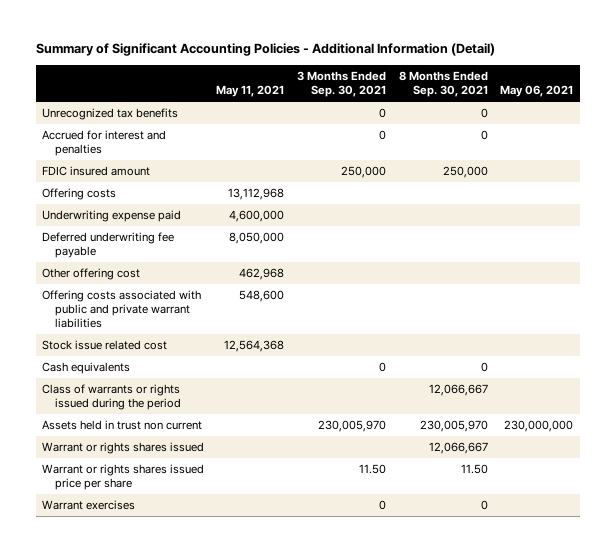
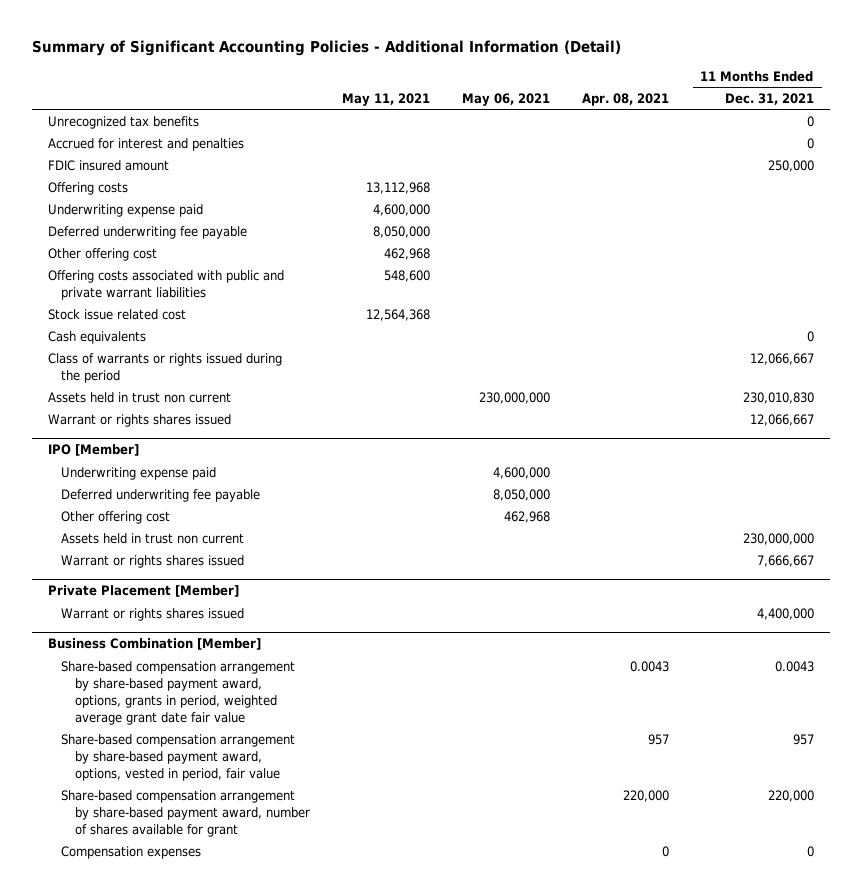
- | May 11, 2021 | 3 Months Ended Sep. 30, 2021 | 8 Months Ended Sep. 30, 2021 | May 06, 2021
+ | May 11, 2021 | May 06, 2021 | Apr. 08, 2021 | 11 Months Ended Dec. 31, 2021
- Warrant or rights shares issued price per share | | 11.50 | 11.50 |
- Warrant exercises | | 0 | 0 |
+ IPO [Member]
+ Underwriting expense paid | | 4,600,000 | |
+ Deferred underwriting fee payable | | 8,050,000 | |
+ Other offering cost | | 462,968 | |
+ Assets held in trust non current | | | | 230,000,000
+ Warrant or rights shares issued | | | | 7,666,667
+ Private Placement [Member]
+ Warrant or rights shares issued | | | | 4,400,000
+ Business Combination [Member]
+ Share-based compensation arrangement by share-based payment award, options, grants in period, weighted average grant date fair value | | | 0.0043 | 0.0043
+ Share-based compensation arrangement by share-based payment award, options, vested in period, fair value | | | 957 | 957
+ Share-based compensation arrangement by share-based payment award, number of shares available for grant | | | 220,000 | 220,000
+ Compensation expenses | | | 0 | 0

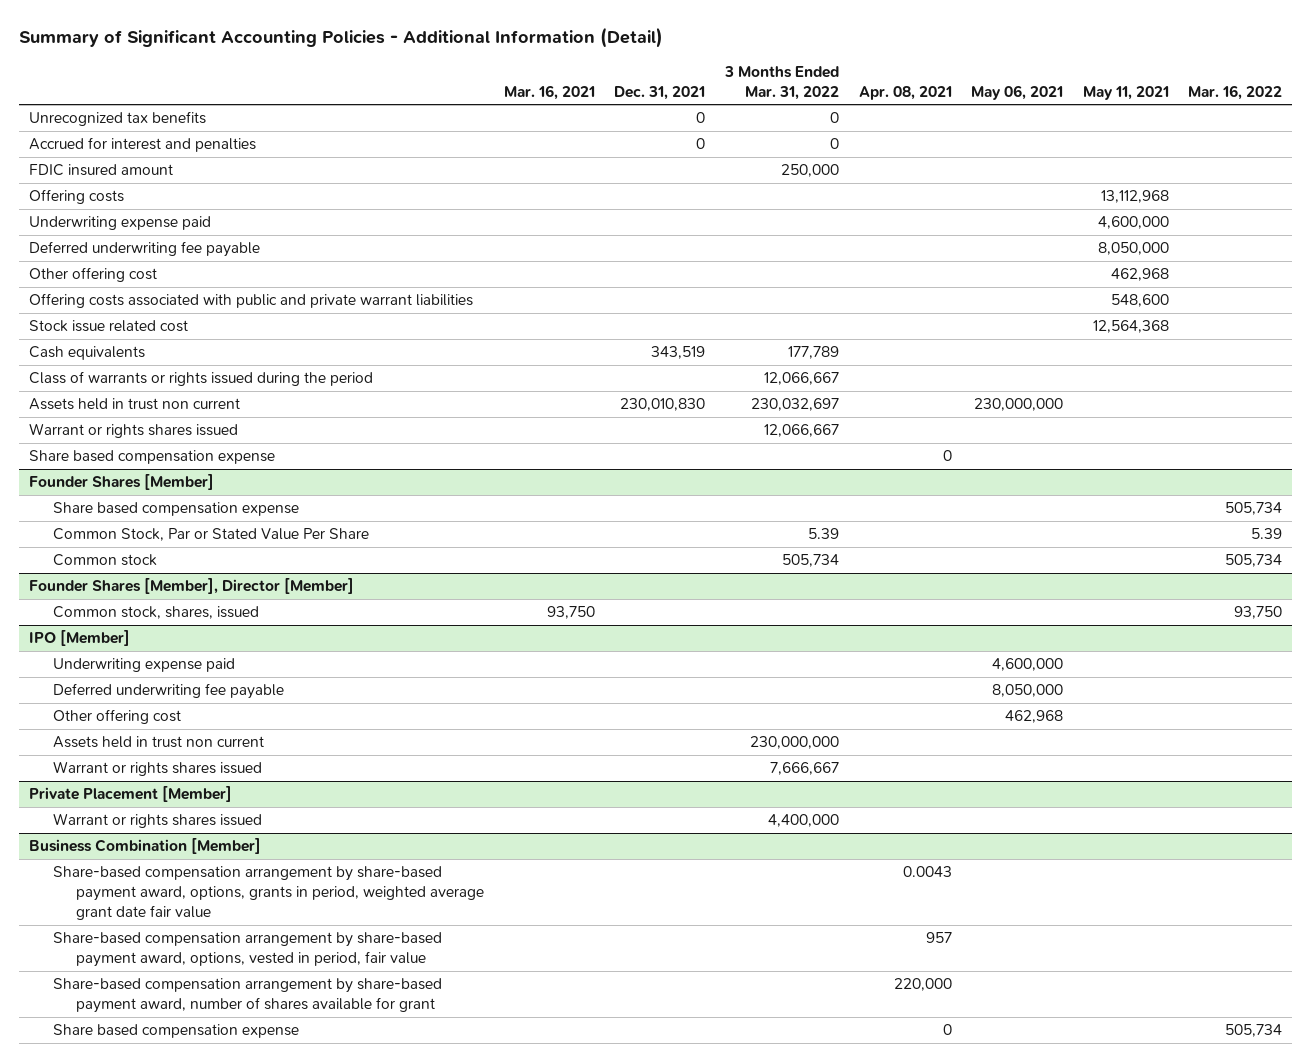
- | May 11, 2021 | May 06, 2021 | Apr. 08, 2021 | 11 Months Ended Dec. 31, 2021
+ | Mar. 16, 2021 | Dec. 31, 2021 | 3 Months Ended Mar. 31, 2022 | Apr. 08, 2021 | May 06, 2021 | May 11, 2021 | Mar. 16, 2022
+ Share based compensation expense | | | | 0 | | |
+ Founder Shares [Member]
+ Share based compensation expense | | | | | | | 505,734
+ Common Stock, Par or Stated Value Per Share | | | 5.39 | | | | 5.39
+ Common stock | | | 505,734 | | | | 505,734
+ Founder Shares [Member], Director [Member]
+ Common stock, shares, issued | 93,750 | | | | | | 93,750
@ Business Combination [Member]
- Compensation expenses | | | 0 | 0
+ Share based compensation expense | | | | 0 | | | 505,734

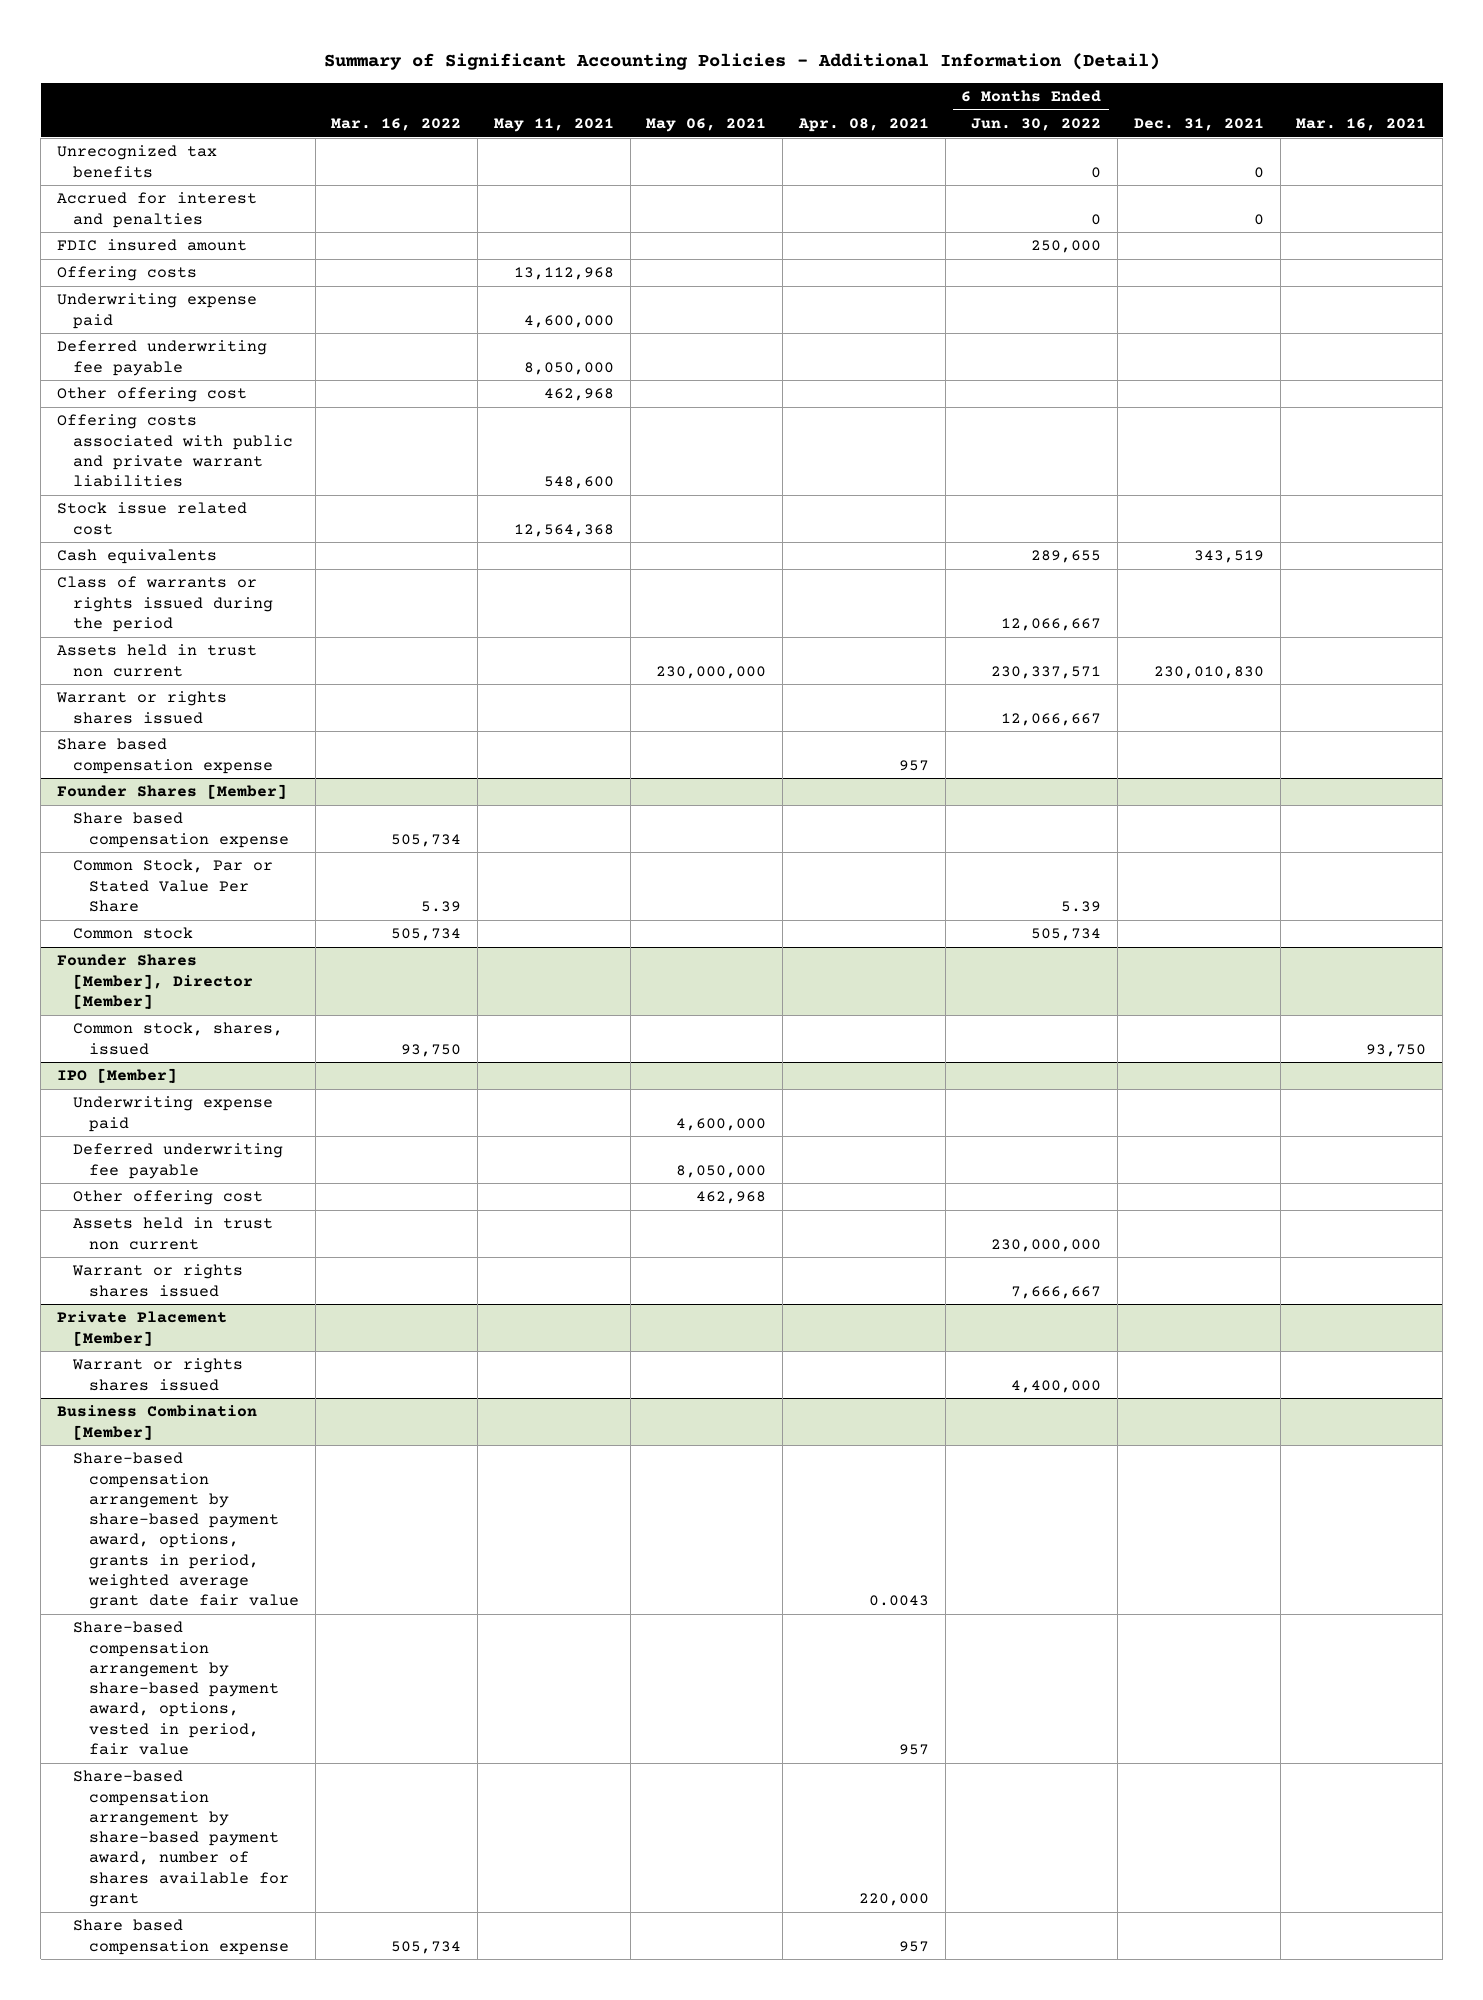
- | Mar. 16, 2021 | Dec. 31, 2021 | 3 Months Ended Mar. 31, 2022 | Apr. 08, 2021 | May 06, 2021 | May 11, 2021 | Mar. 16, 2022
+ | Mar. 16, 2022 | May 11, 2021 | May 06, 2021 | Apr. 08, 2021 | 6 Months Ended Jun. 30, 2022 | Dec. 31, 2021 | Mar. 16, 2021
- Share based compensation expense | | | | 0 | | |
+ Share based compensation expense | | | | 957 | | |
@ Business Combination [Member]
- Share based compensation expense | | | | 0 | | | 505,734
+ Share based compensation expense | 505,734 | | | 957 | | |

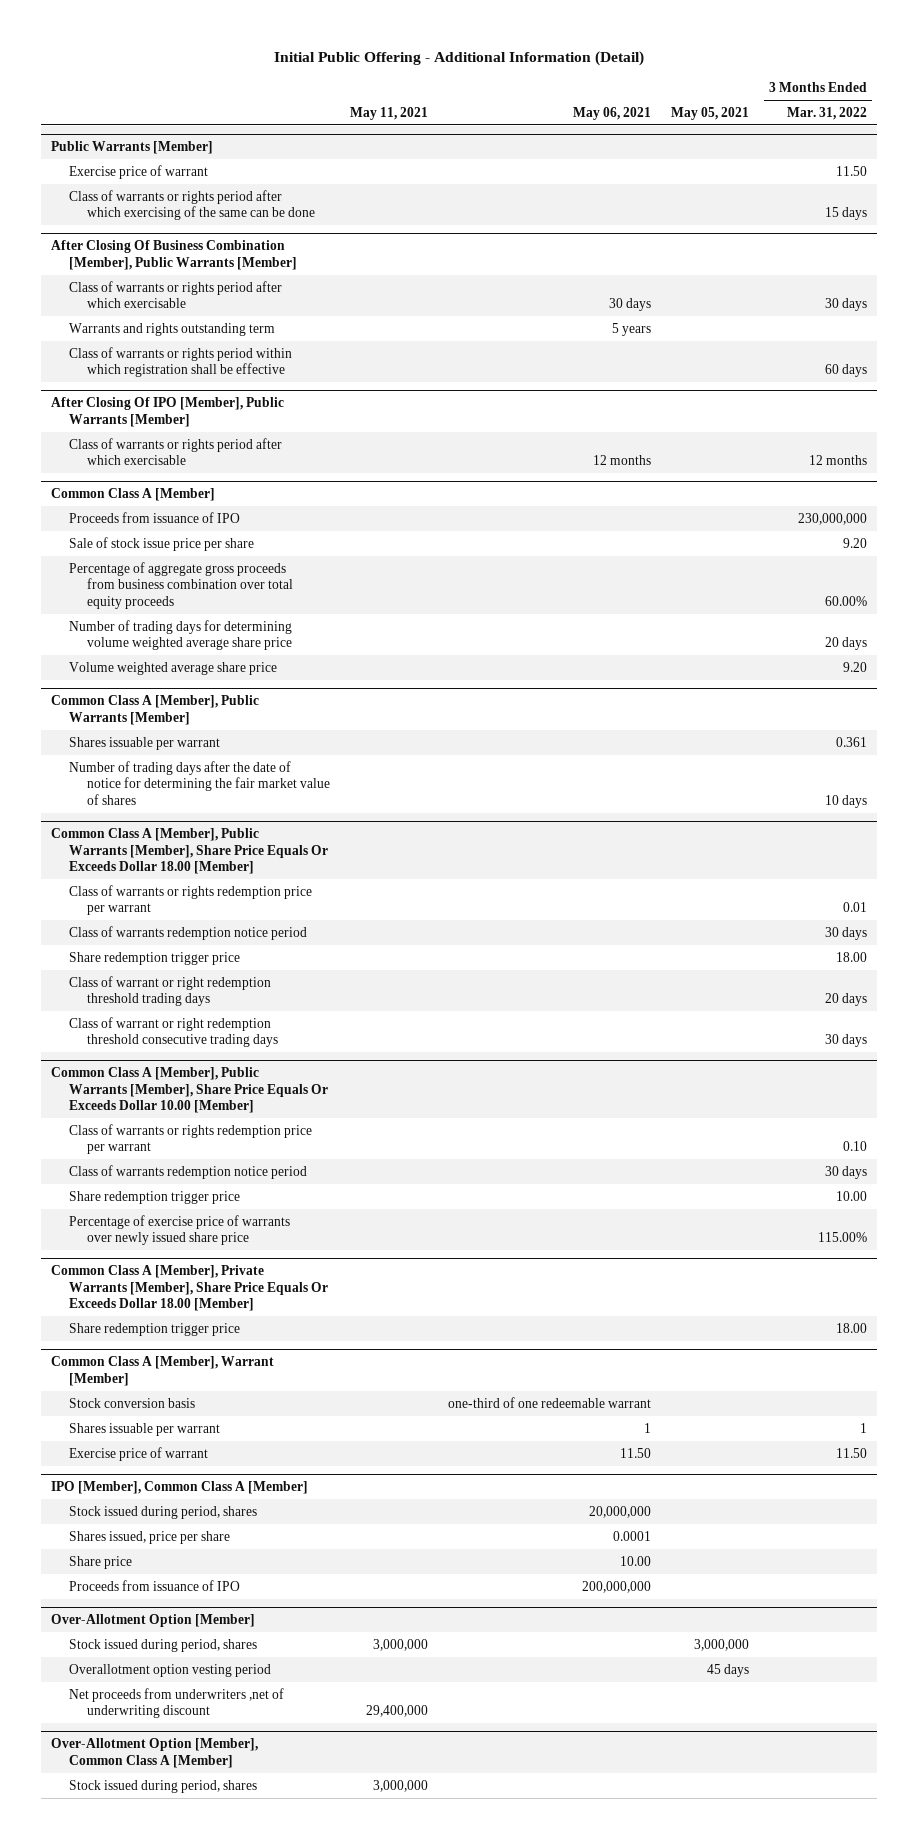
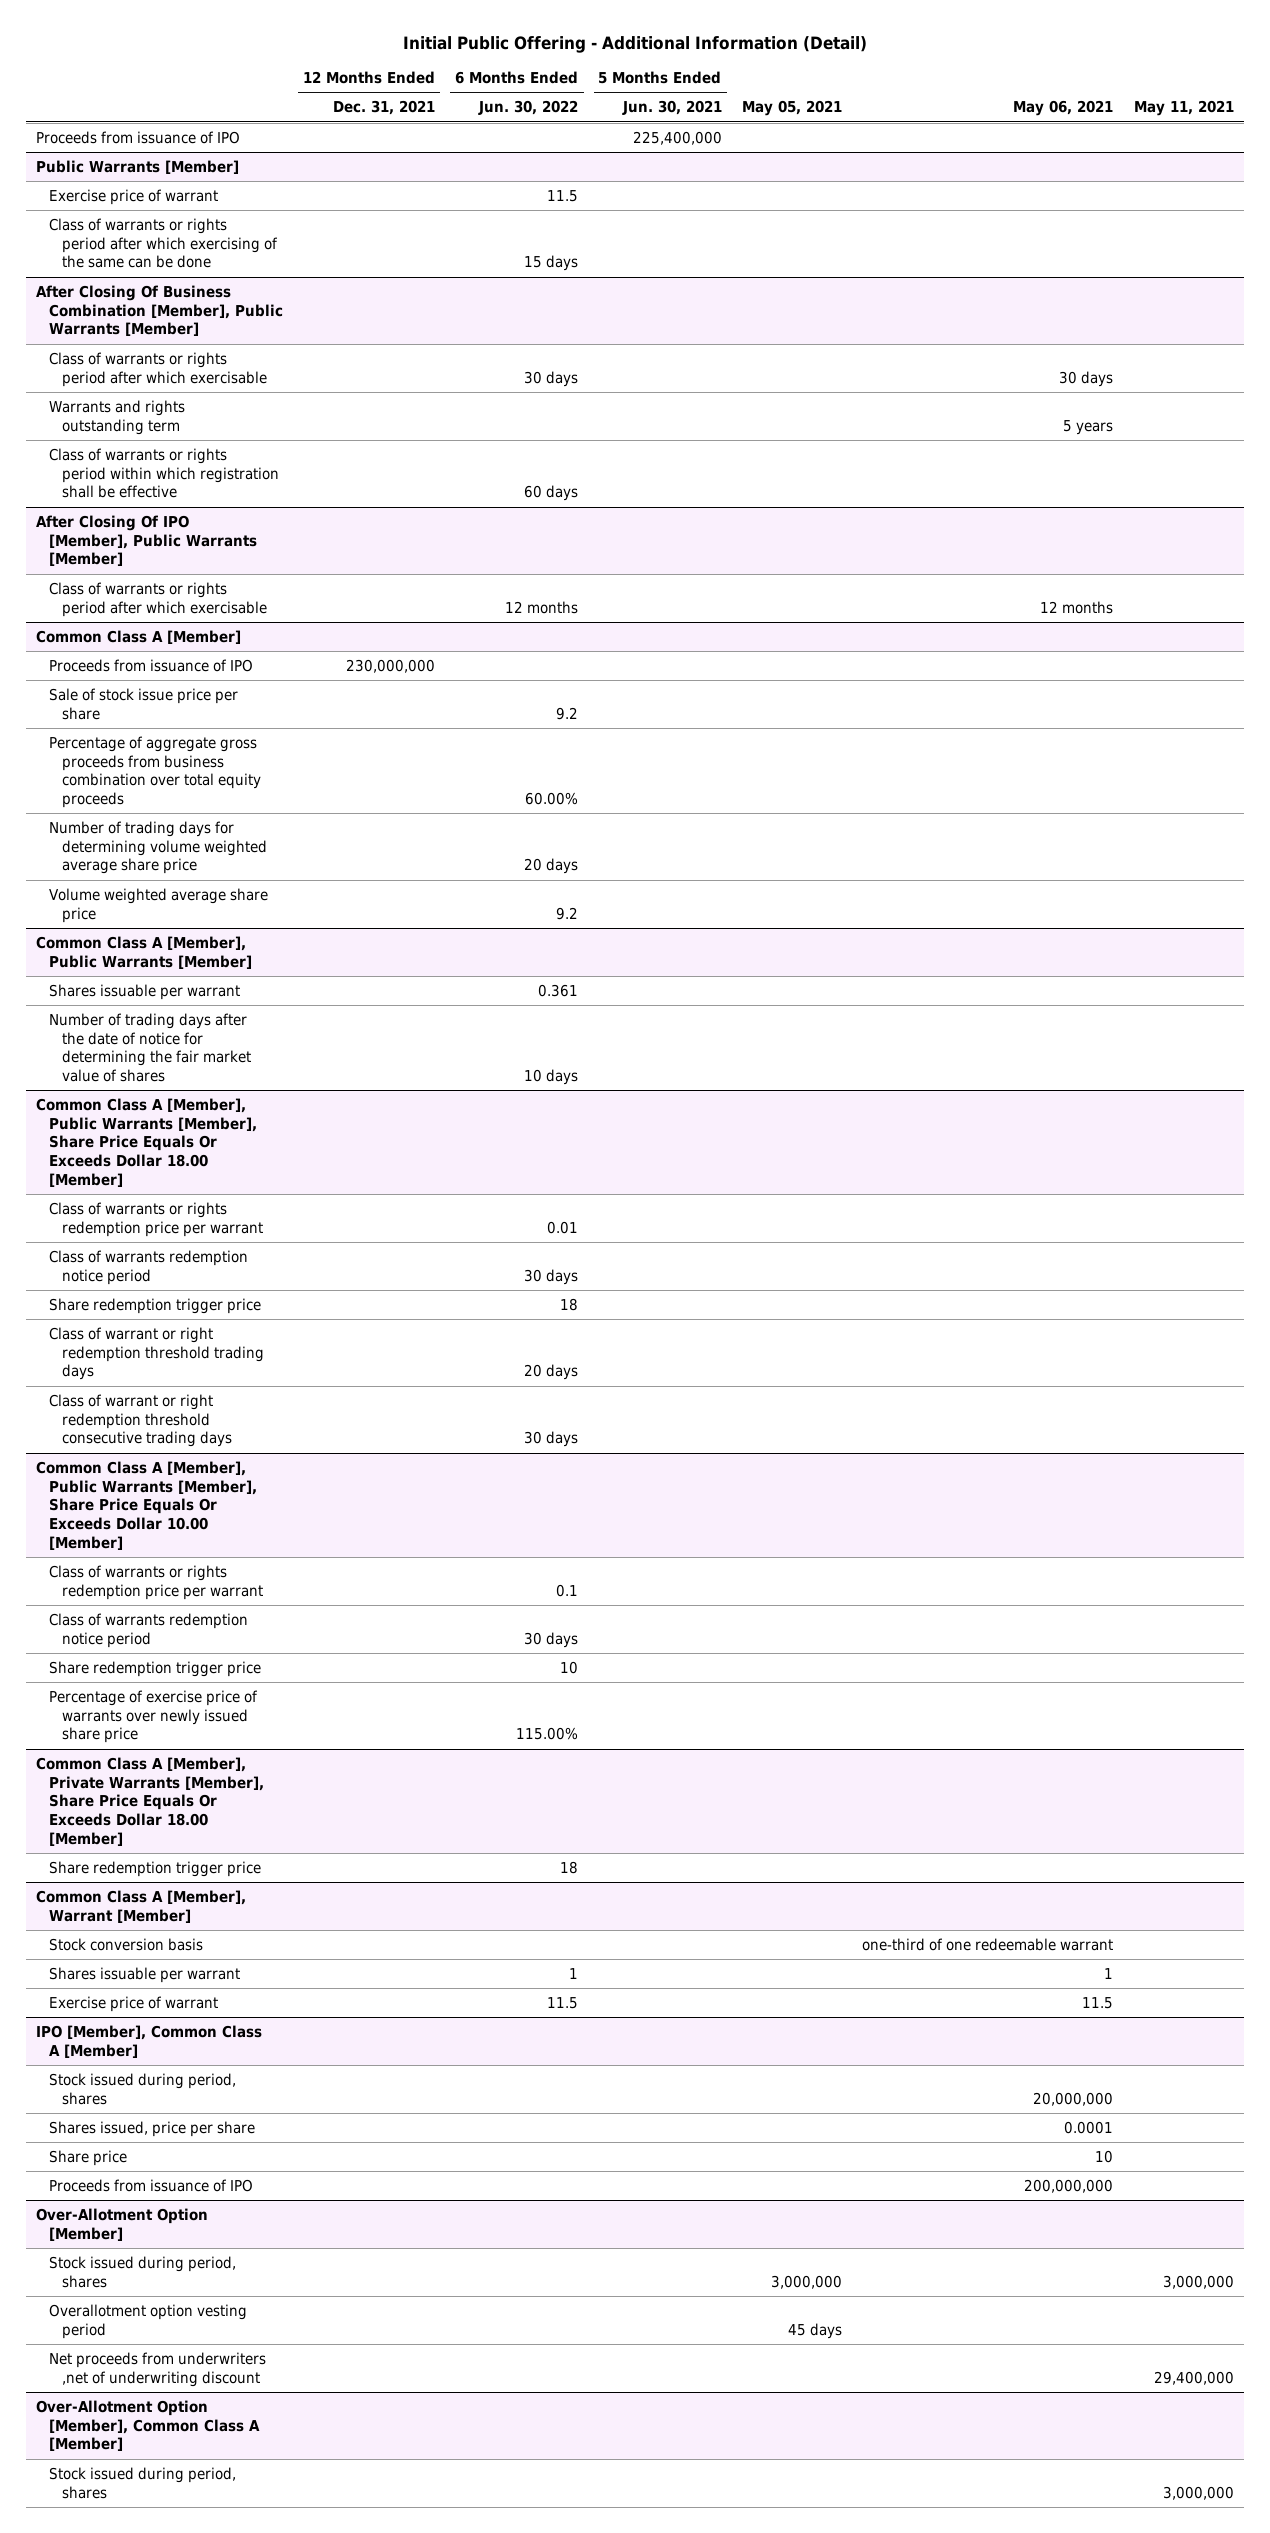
- | May 11, 2021 | May 06, 2021 | May 05, 2021 | 3 Months Ended Mar. 31, 2022
+ | 12 Months Ended Dec. 31, 2021 | 6 Months Ended Jun. 30, 2022 | 5 Months Ended Jun. 30, 2021 | May 05, 2021 | May 06, 2021 | May 11, 2021
+ Proceeds from issuance of IPO | | | 225,400,000 | | |
@ Common Class A [Member], Warrant [Member]
- Exercise price of warrant | | 11.50 | | 11.50
+ Exercise price of warrant | | 11.5 | | | 11.5 |
@ IPO [Member], Common Class A [Member]
- Share price | | 10.00 | |
+ Share price | | | | | 10 |

